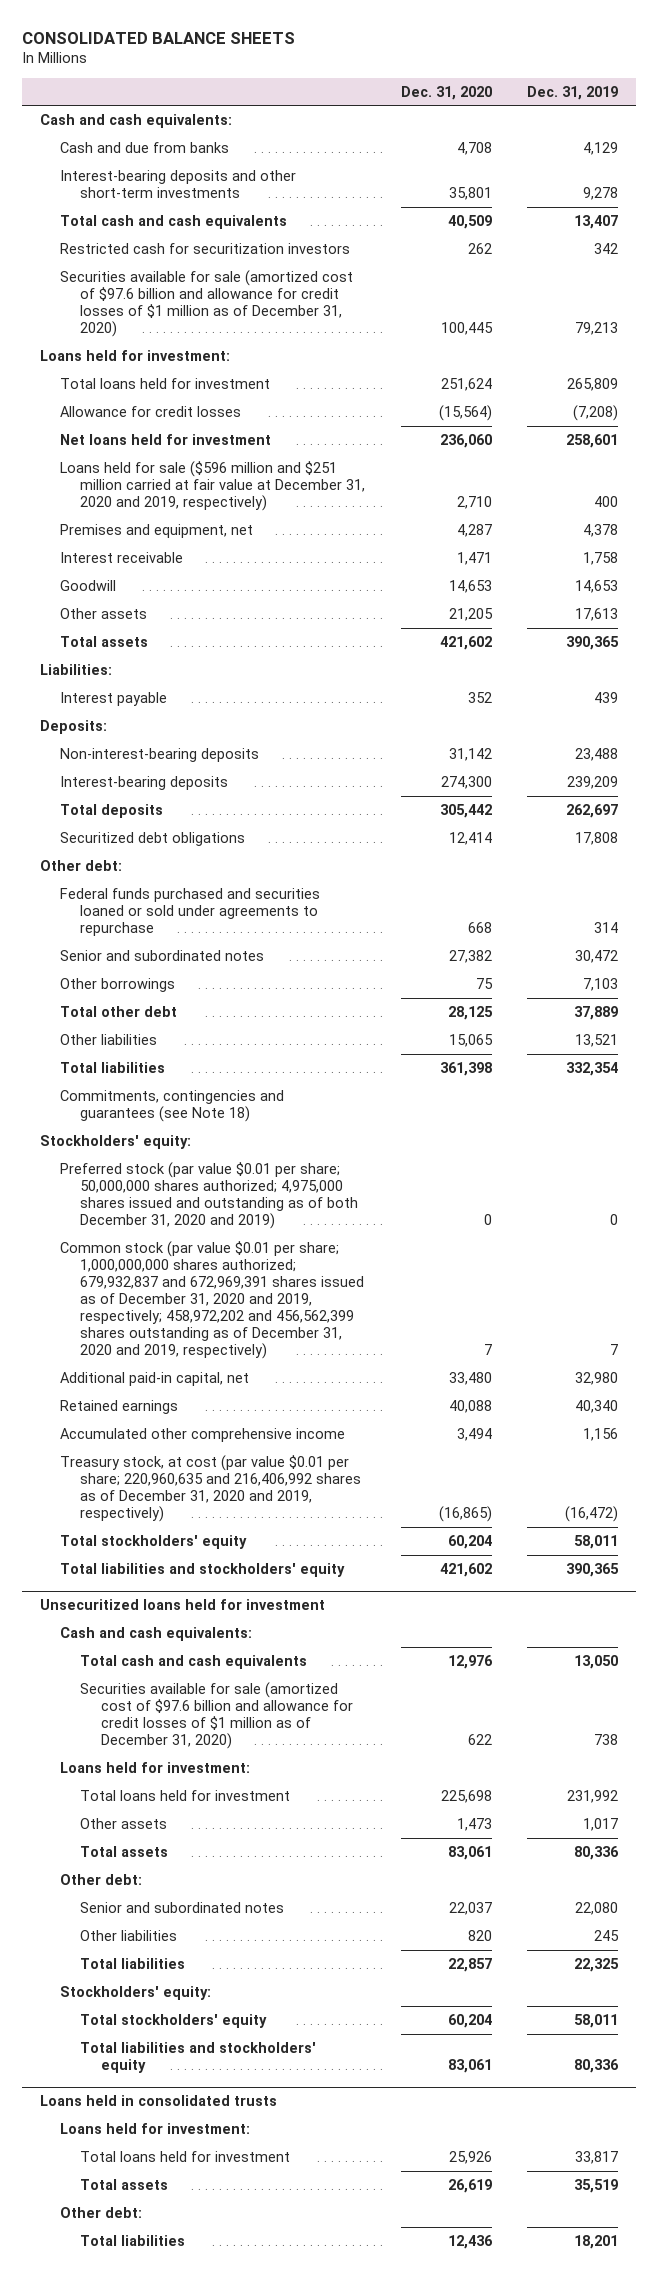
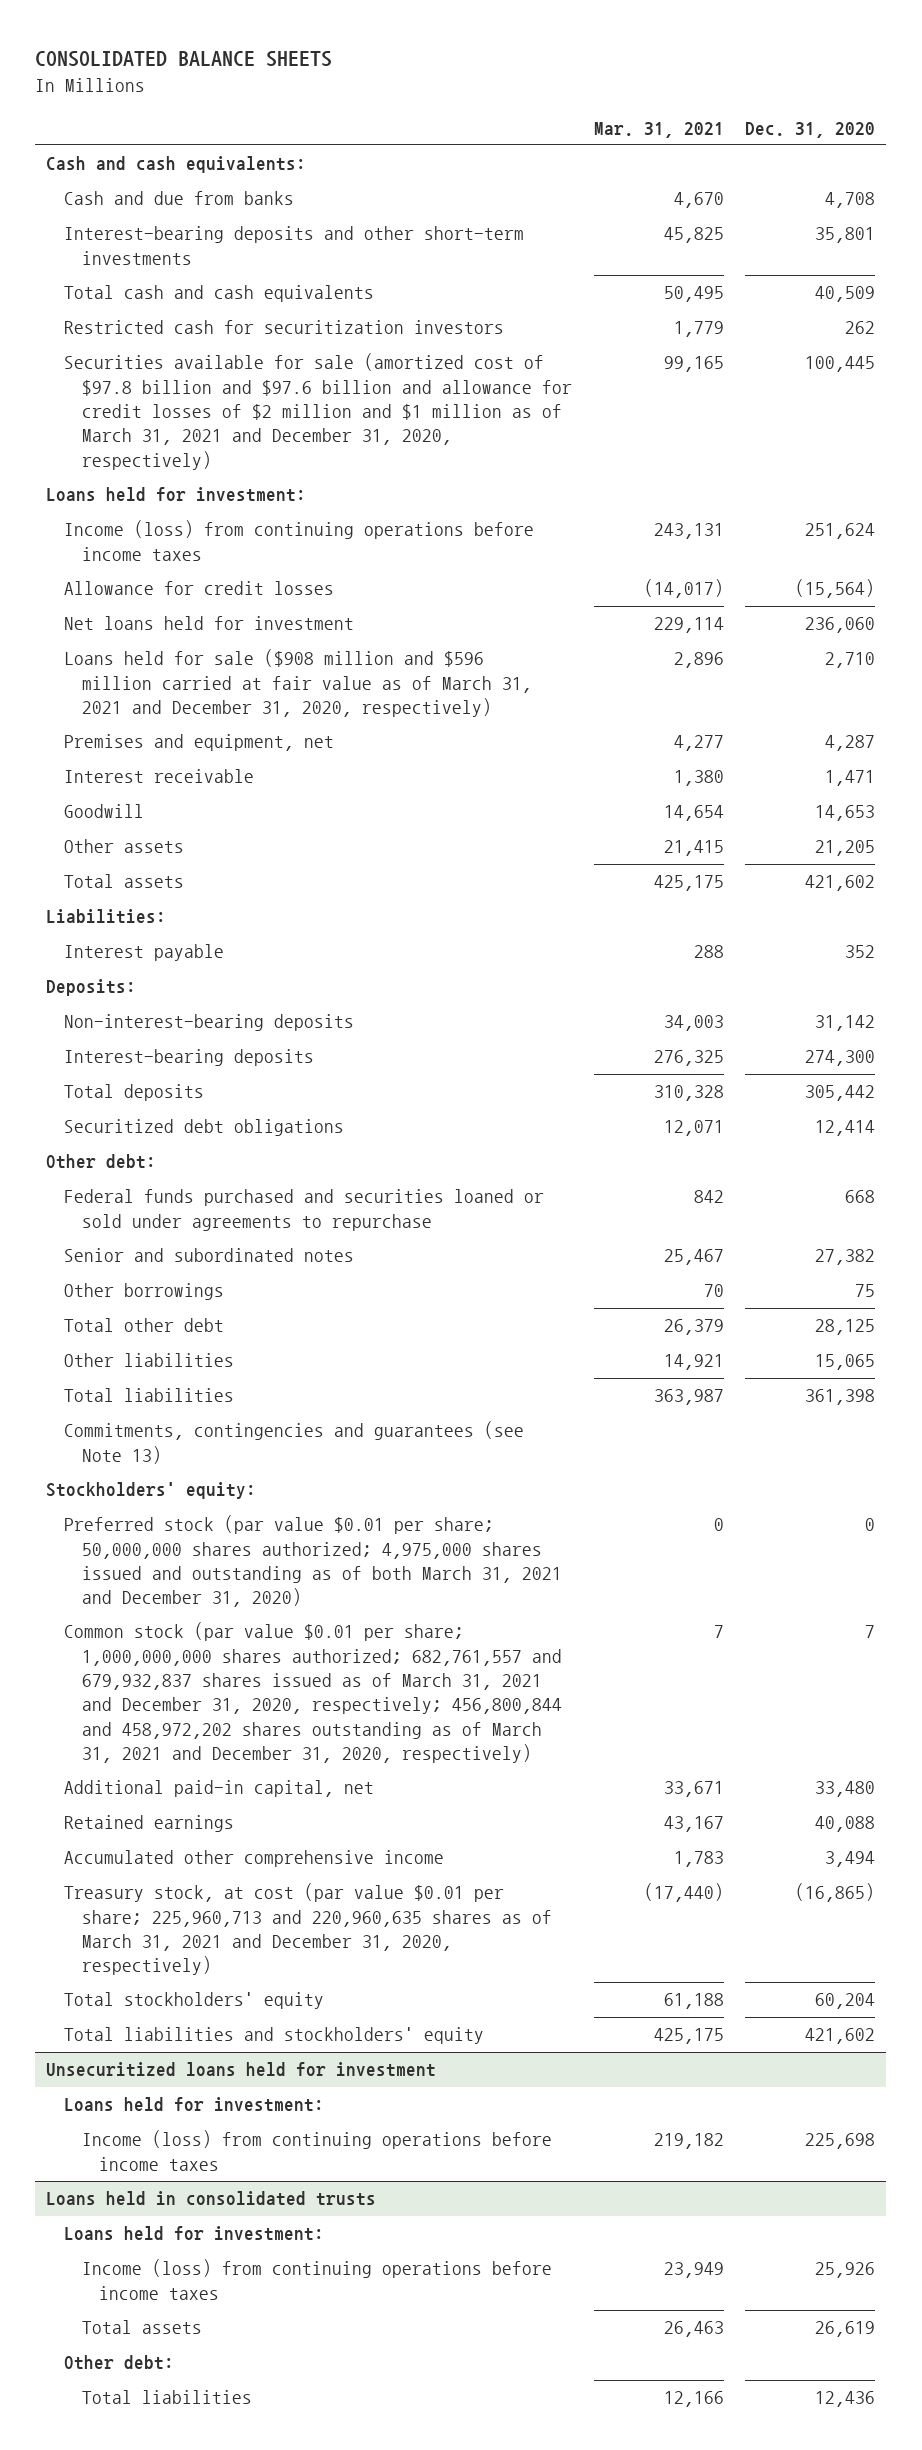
- | Dec. 31, 2020 | Dec. 31, 2019
+ | Mar. 31, 2021 | Dec. 31, 2020
- Securities available for sale (amortized cost of $97.6 billion and allowance for credit losses of $1 million as of December 31, 2020) | 100,445 | 79,213
+ Securities available for sale (amortized cost of $97.8 billion and $97.6 billion and allowance for credit losses of $2 million and $1 million as of March 31, 2021 and December 31, 2020, respectively) | 99,165 | 100,445
- Total loans held for investment | 251,624 | 265,809
+ Income (loss) from continuing operations before income taxes | 243,131 | 251,624
- Loans held for sale ($596 million and $251 million carried at fair value at December 31, 2020 and 2019, respectively) | 2,710 | 400
+ Loans held for sale ($908 million and $596 million carried at fair value as of March 31, 2021 and December 31, 2020, respectively) | 2,896 | 2,710
- Commitments, contingencies and guarantees (see Note 18)
+ Commitments, contingencies and guarantees (see Note 13)
- Preferred stock (par value $0.01 per share; 50,000,000 shares authorized; 4,975,000 shares issued and outstanding as of both December 31, 2020 and 2019) | 0 | 0
- Common stock (par value $0.01 per share; 1,000,000,000 shares authorized; 679,932,837 and 672,969,391 shares issued as of December 31, 2020 and 2019, respectively; 458,972,202 and 456,562,399 shares outstanding as of December 31, 2020 and 2019, respectively) | 7 | 7
+ Preferred stock (par value $0.01 per share; 50,000,000 shares authorized; 4,975,000 shares issued and outstanding as of both March 31, 2021 and December 31, 2020) | 0 | 0
+ Common stock (par value $0.01 per share; 1,000,000,000 shares authorized; 682,761,557 and 679,932,837 shares issued as of March 31, 2021 and December 31, 2020, respectively; 456,800,844 and 458,972,202 shares outstanding as of March 31, 2021 and December 31, 2020, respectively) | 7 | 7
- Treasury stock, at cost (par value $0.01 per share; 220,960,635 and 216,406,992 shares as of December 31, 2020 and 2019, respectively) | (16,865) | (16,472)
+ Treasury stock, at cost (par value $0.01 per share; 225,960,713 and 220,960,635 shares as of March 31, 2021 and December 31, 2020, respectively) | (17,440) | (16,865)
@ Unsecuritized loans held for investment
- Cash and cash equivalents:
- Total cash and cash equivalents | 12,976 | 13,050
- Securities available for sale (amortized cost of $97.6 billion and allowance for credit losses of $1 million as of December 31, 2020) | 622 | 738
- Total loans held for investment | 225,698 | 231,992
- Other assets | 1,473 | 1,017
- Total assets | 83,061 | 80,336
- Other debt:
- Senior and subordinated notes | 22,037 | 22,080
- Other liabilities | 820 | 245
- Total liabilities | 22,857 | 22,325
- Stockholders' equity:
- Total stockholders' equity | 60,204 | 58,011
- Total liabilities and stockholders' equity | 83,061 | 80,336
+ Income (loss) from continuing operations before income taxes | 219,182 | 225,698
@ Loans held in consolidated trusts
- Total loans held for investment | 25,926 | 33,817
+ Income (loss) from continuing operations before income taxes | 23,949 | 25,926

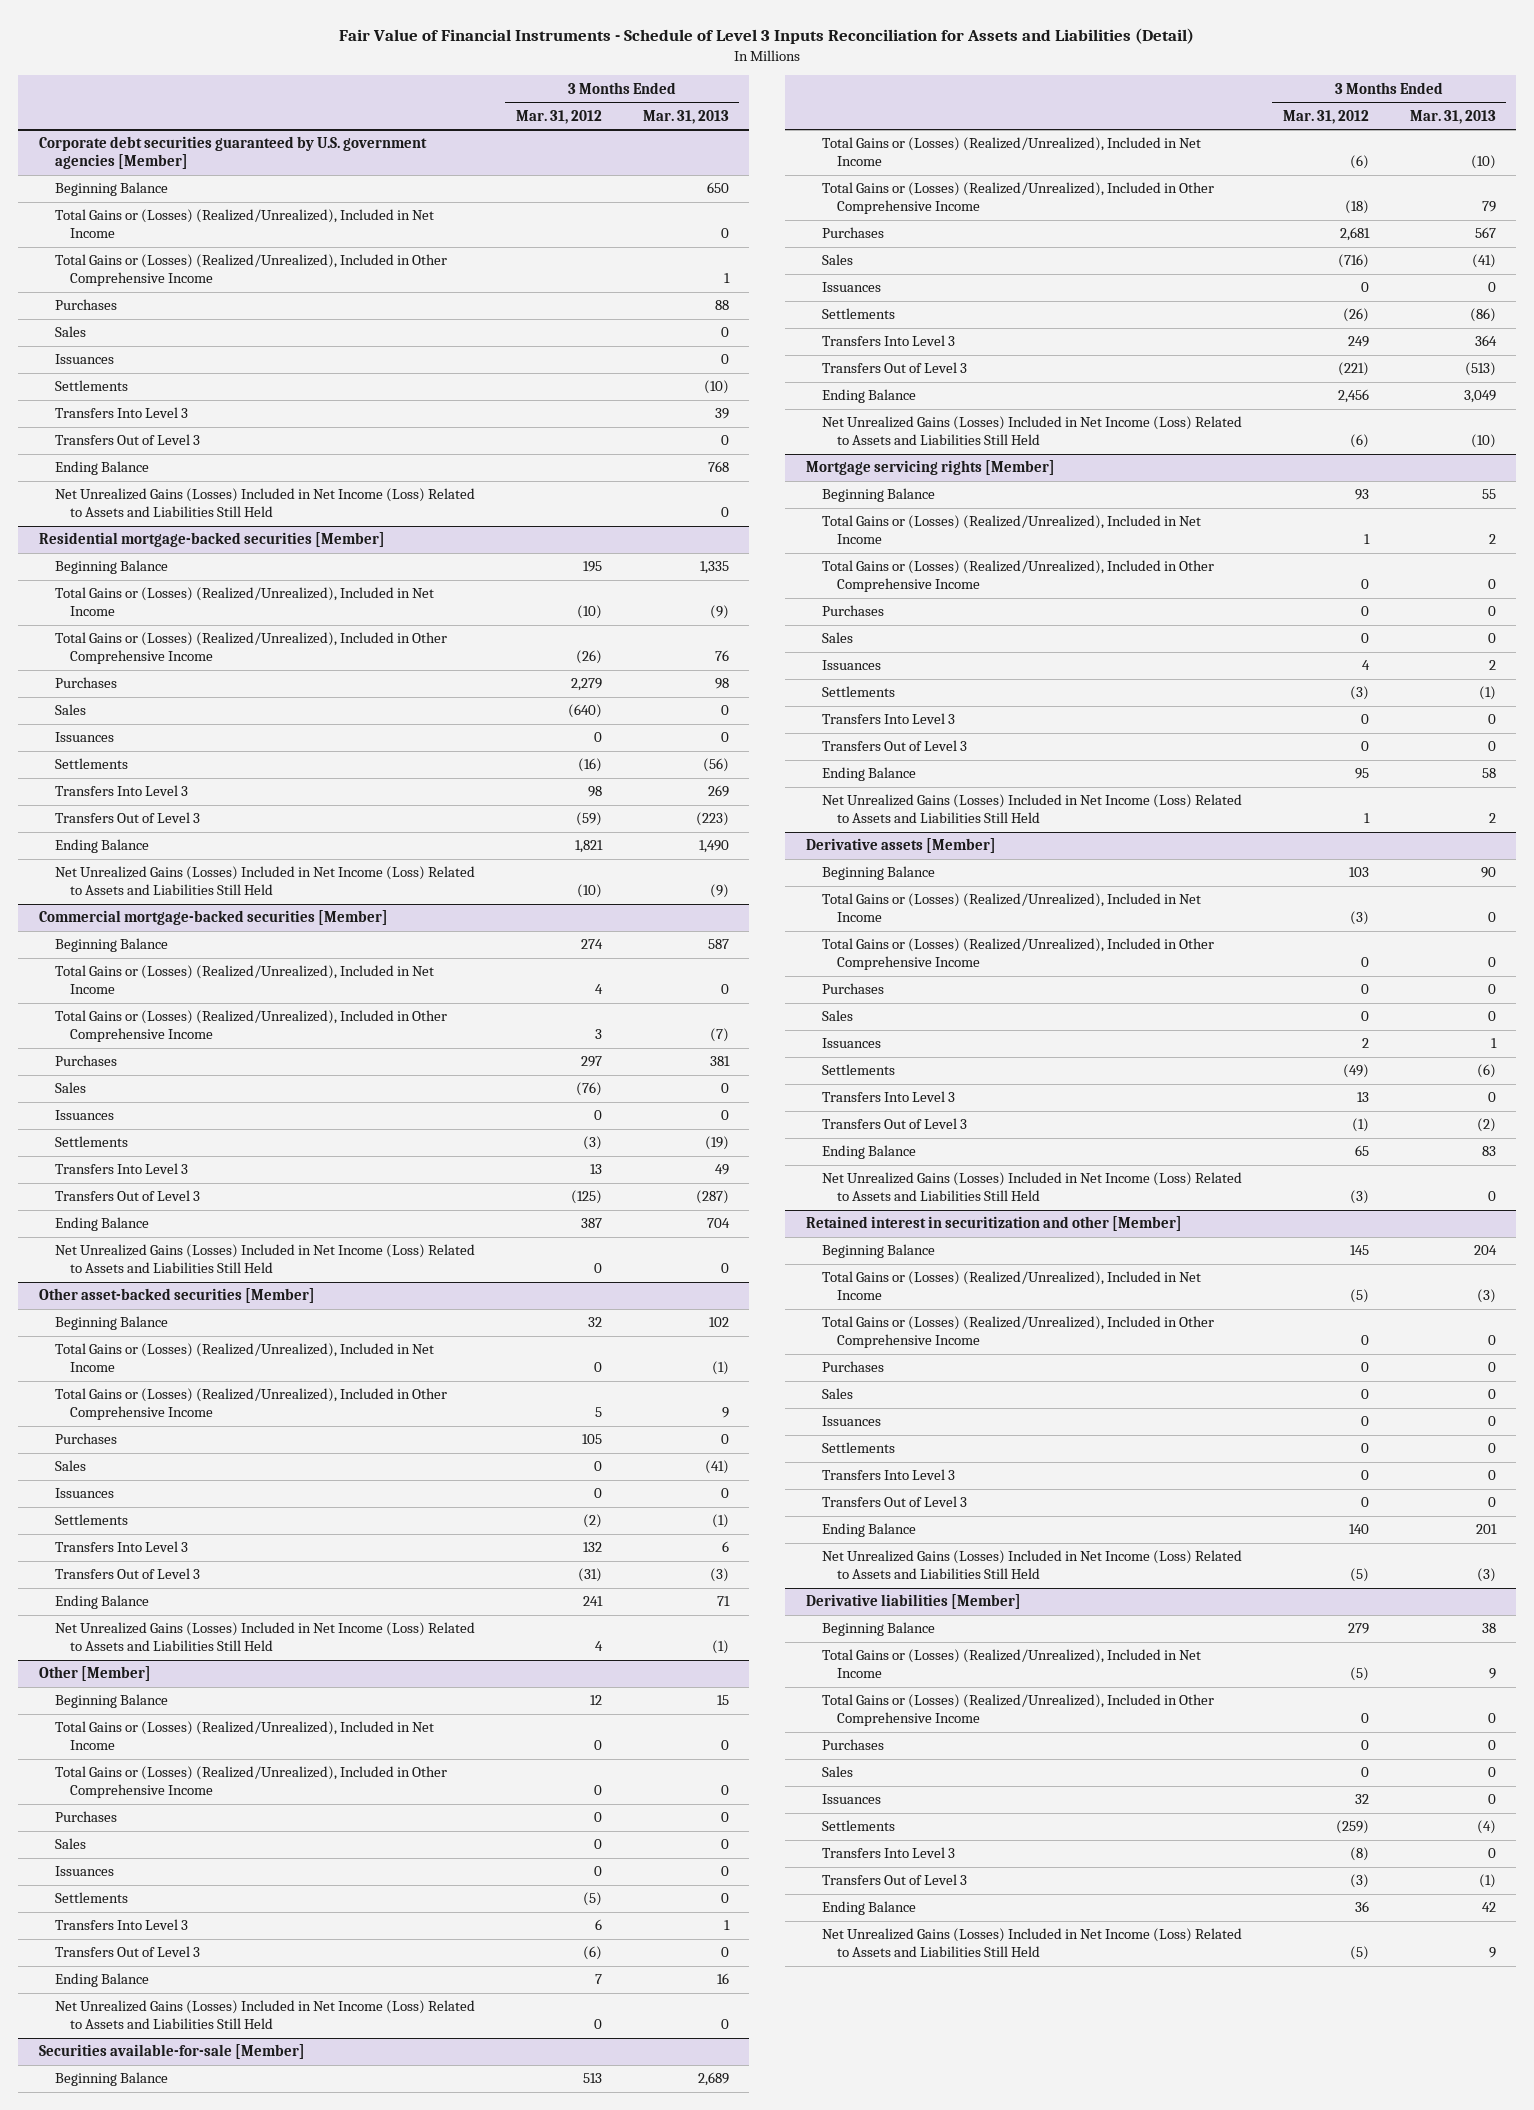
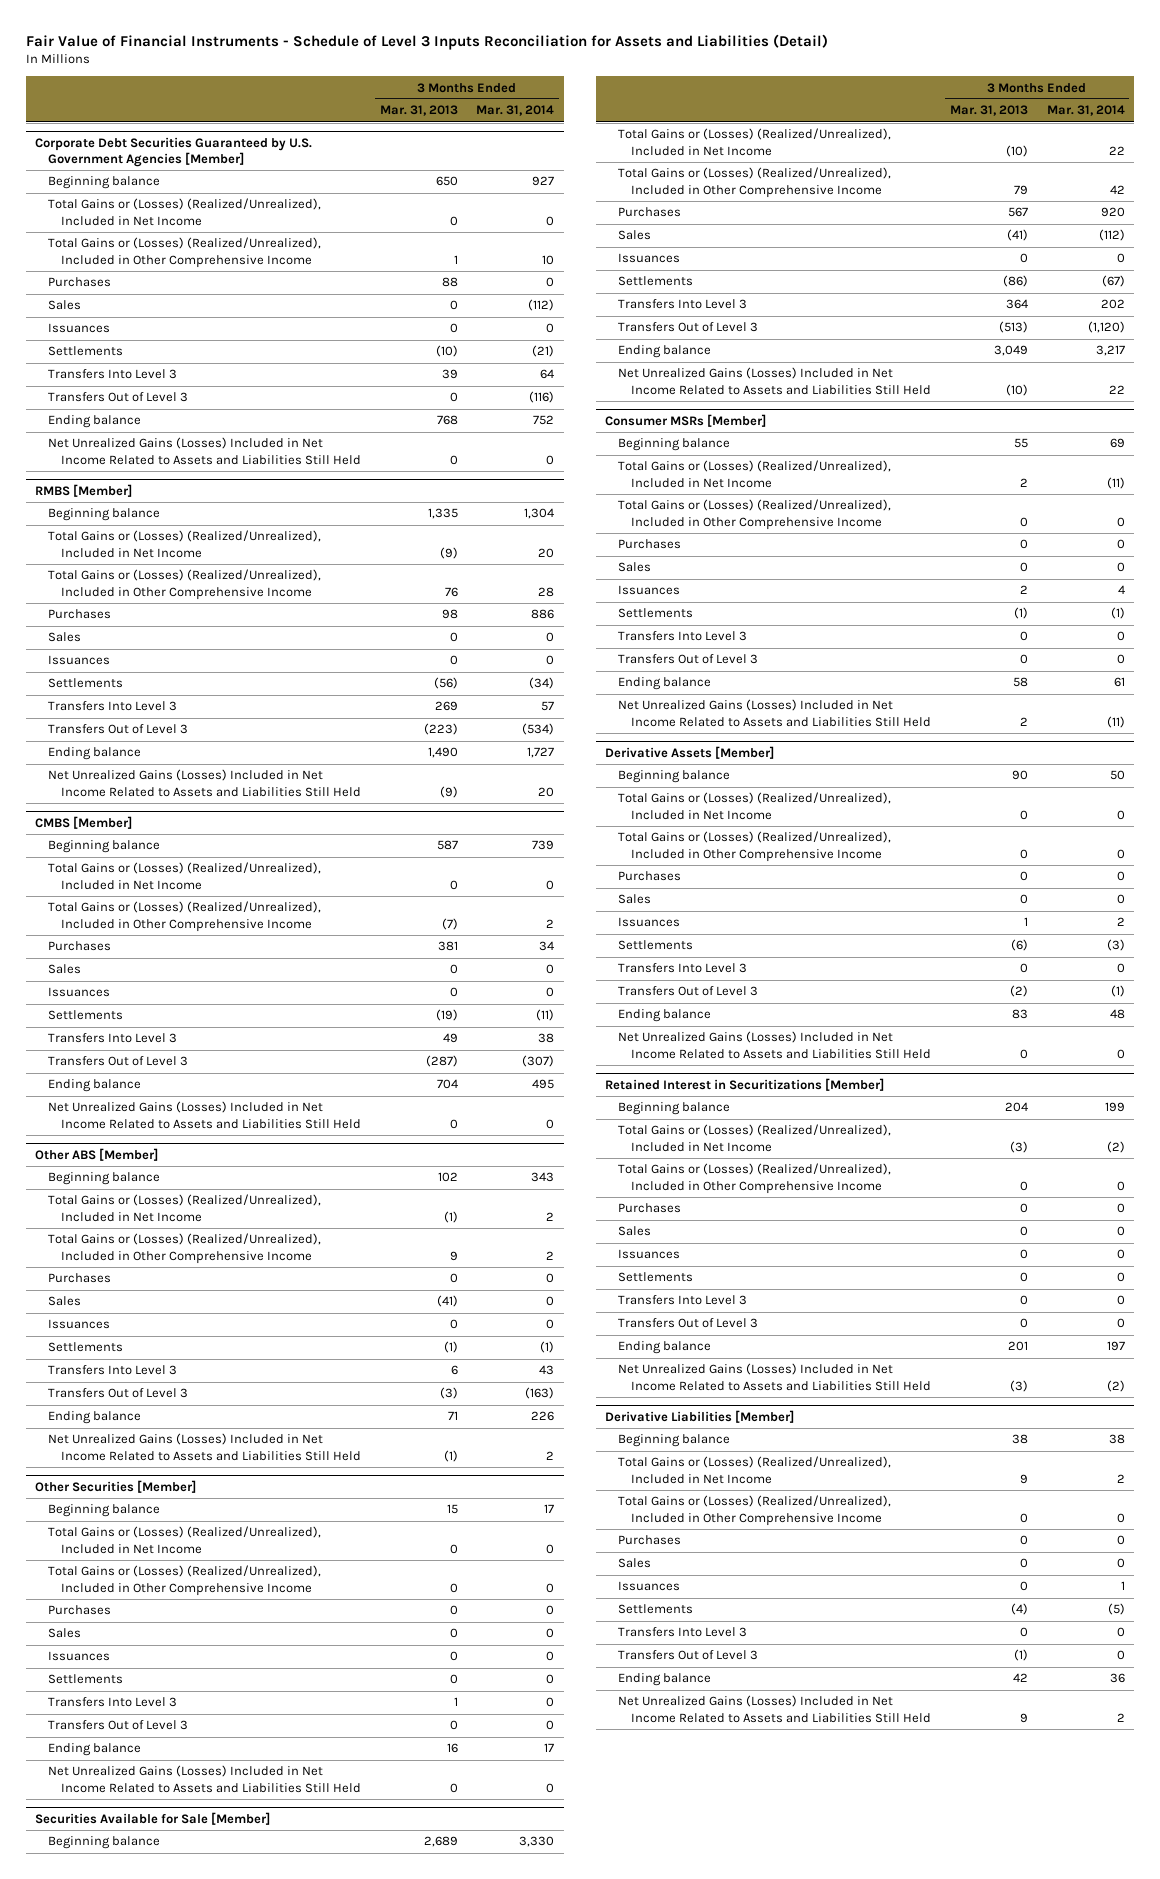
- | 3 Months Ended Mar. 31, 2012 | 3 Months Ended Mar. 31, 2013
+ | 3 Months Ended Mar. 31, 2013 | 3 Months Ended Mar. 31, 2014
- Corporate debt securities guaranteed by U.S. government agencies [Member]
- Beginning Balance | | 650
+ Corporate Debt Securities Guaranteed by U.S. Government Agencies [Member]
+ Beginning balance | 650 | 927
- Ending Balance | | 768
- Net Unrealized Gains (Losses) Included in Net Income (Loss) Related to Assets and Liabilities Still Held | | 0
- Residential mortgage-backed securities [Member]
- Beginning Balance | 195 | 1,335
+ Ending balance | 768 | 752
+ Net Unrealized Gains (Losses) Included in Net Income Related to Assets and Liabilities Still Held | 0 | 0
+ RMBS [Member]
+ Beginning balance | 1,335 | 1,304
- Ending Balance | 1,821 | 1,490
- Net Unrealized Gains (Losses) Included in Net Income (Loss) Related to Assets and Liabilities Still Held | (10) | (9)
- Commercial mortgage-backed securities [Member]
- Beginning Balance | 274 | 587
+ Ending balance | 1,490 | 1,727
+ Net Unrealized Gains (Losses) Included in Net Income Related to Assets and Liabilities Still Held | (9) | 20
+ CMBS [Member]
+ Beginning balance | 587 | 739
- Ending Balance | 387 | 704
- Net Unrealized Gains (Losses) Included in Net Income (Loss) Related to Assets and Liabilities Still Held | 0 | 0
- Other asset-backed securities [Member]
- Beginning Balance | 32 | 102
+ Ending balance | 704 | 495
+ Net Unrealized Gains (Losses) Included in Net Income Related to Assets and Liabilities Still Held | 0 | 0
+ Other ABS [Member]
+ Beginning balance | 102 | 343
- Ending Balance | 241 | 71
- Net Unrealized Gains (Losses) Included in Net Income (Loss) Related to Assets and Liabilities Still Held | 4 | (1)
- Other [Member]
- Beginning Balance | 12 | 15
+ Ending balance | 71 | 226
+ Net Unrealized Gains (Losses) Included in Net Income Related to Assets and Liabilities Still Held | (1) | 2
+ Other Securities [Member]
+ Beginning balance | 15 | 17
- Ending Balance | 7 | 16
- Net Unrealized Gains (Losses) Included in Net Income (Loss) Related to Assets and Liabilities Still Held | 0 | 0
- Securities available-for-sale [Member]
- Beginning Balance | 513 | 2,689
+ Ending balance | 16 | 17
+ Net Unrealized Gains (Losses) Included in Net Income Related to Assets and Liabilities Still Held | 0 | 0
+ Securities Available for Sale [Member]
+ Beginning balance | 2,689 | 3,330
- Ending Balance | 2,456 | 3,049
- Net Unrealized Gains (Losses) Included in Net Income (Loss) Related to Assets and Liabilities Still Held | (6) | (10)
- Mortgage servicing rights [Member]
- Beginning Balance | 93 | 55
+ Ending balance | 3,049 | 3,217
+ Net Unrealized Gains (Losses) Included in Net Income Related to Assets and Liabilities Still Held | (10) | 22
+ Consumer MSRs [Member]
+ Beginning balance | 55 | 69
- Ending Balance | 95 | 58
- Net Unrealized Gains (Losses) Included in Net Income (Loss) Related to Assets and Liabilities Still Held | 1 | 2
- Derivative assets [Member]
- Beginning Balance | 103 | 90
+ Ending balance | 58 | 61
+ Net Unrealized Gains (Losses) Included in Net Income Related to Assets and Liabilities Still Held | 2 | (11)
+ Derivative Assets [Member]
+ Beginning balance | 90 | 50
- Ending Balance | 65 | 83
- Net Unrealized Gains (Losses) Included in Net Income (Loss) Related to Assets and Liabilities Still Held | (3) | 0
- Retained interest in securitization and other [Member]
- Beginning Balance | 145 | 204
+ Ending balance | 83 | 48
+ Net Unrealized Gains (Losses) Included in Net Income Related to Assets and Liabilities Still Held | 0 | 0
+ Retained Interest in Securitizations [Member]
+ Beginning balance | 204 | 199
- Ending Balance | 140 | 201
- Net Unrealized Gains (Losses) Included in Net Income (Loss) Related to Assets and Liabilities Still Held | (5) | (3)
- Derivative liabilities [Member]
- Beginning Balance | 279 | 38
+ Ending balance | 201 | 197
+ Net Unrealized Gains (Losses) Included in Net Income Related to Assets and Liabilities Still Held | (3) | (2)
+ Derivative Liabilities [Member]
+ Beginning balance | 38 | 38
- Ending Balance | 36 | 42
- Net Unrealized Gains (Losses) Included in Net Income (Loss) Related to Assets and Liabilities Still Held | (5) | 9
+ Ending balance | 42 | 36
+ Net Unrealized Gains (Losses) Included in Net Income Related to Assets and Liabilities Still Held | 9 | 2

